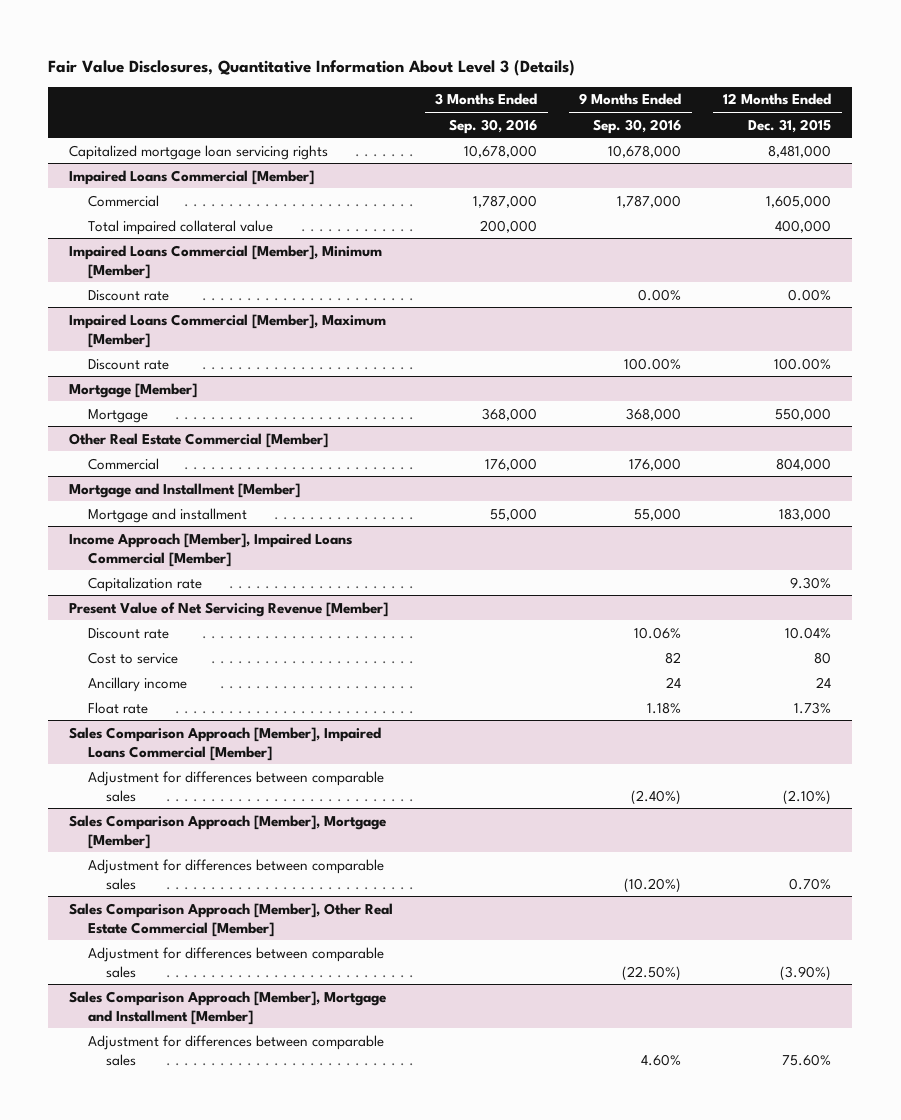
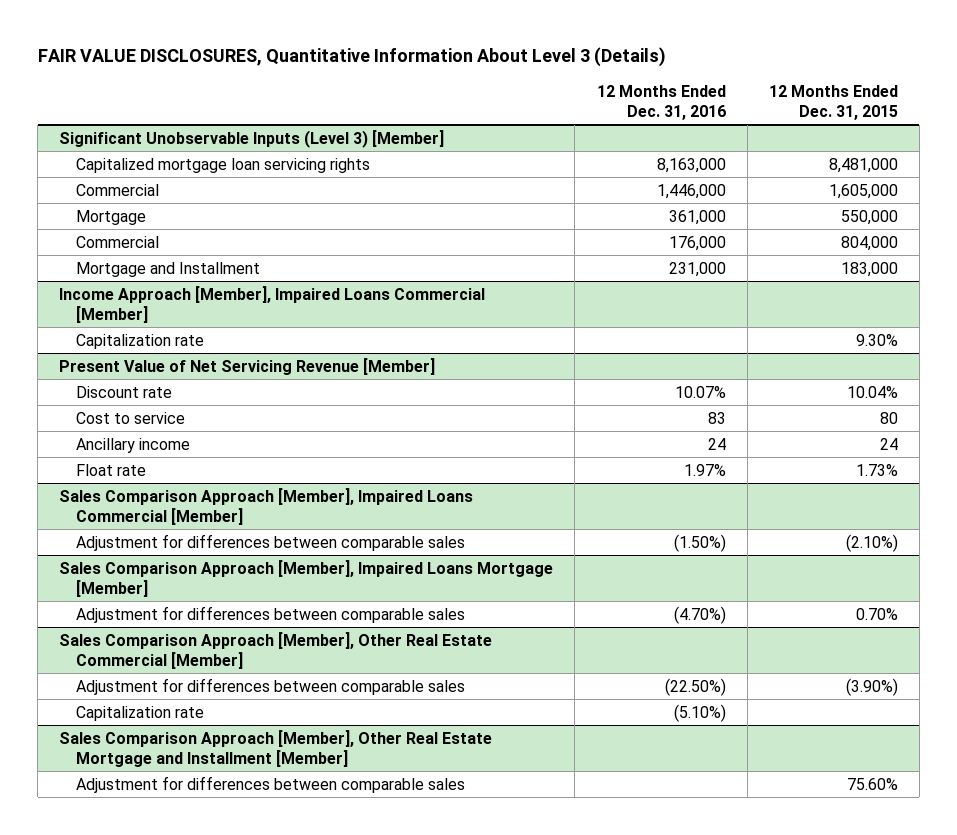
- Fair Value Disclosures, Quantitative Information About Level 3 (Details)
+ FAIR VALUE DISCLOSURES, Quantitative Information About Level 3 (Details)
- | 3 Months Ended Sep. 30, 2016 | 9 Months Ended Sep. 30, 2016 | 12 Months Ended Dec. 31, 2015
+ | 12 Months Ended Dec. 31, 2016 | 12 Months Ended Dec. 31, 2015
+ Significant Unobservable Inputs (Level 3) [Member]
- Impaired Loans Commercial [Member]
- Total impaired collateral value | 200,000 | | 400,000
- Impaired Loans Commercial [Member], Minimum [Member]
- Discount rate | | 0.00% | 0.00%
- Impaired Loans Commercial [Member], Maximum [Member]
- Discount rate | | 100.00% | 100.00%
- Mortgage [Member]
- Other Real Estate Commercial [Member]
- Mortgage and Installment [Member]
- Mortgage and installment | 55,000 | 55,000 | 183,000
+ Mortgage and Installment | 231,000 | 183,000
- Sales Comparison Approach [Member], Mortgage [Member]
+ Sales Comparison Approach [Member], Impaired Loans Mortgage [Member]
- Sales Comparison Approach [Member], Mortgage and Installment [Member]
@ Sales Comparison Approach [Member], Other Real Estate Commercial [Member]
+ Capitalization rate | (5.10%) |
+ Sales Comparison Approach [Member], Other Real Estate Mortgage and Installment [Member]

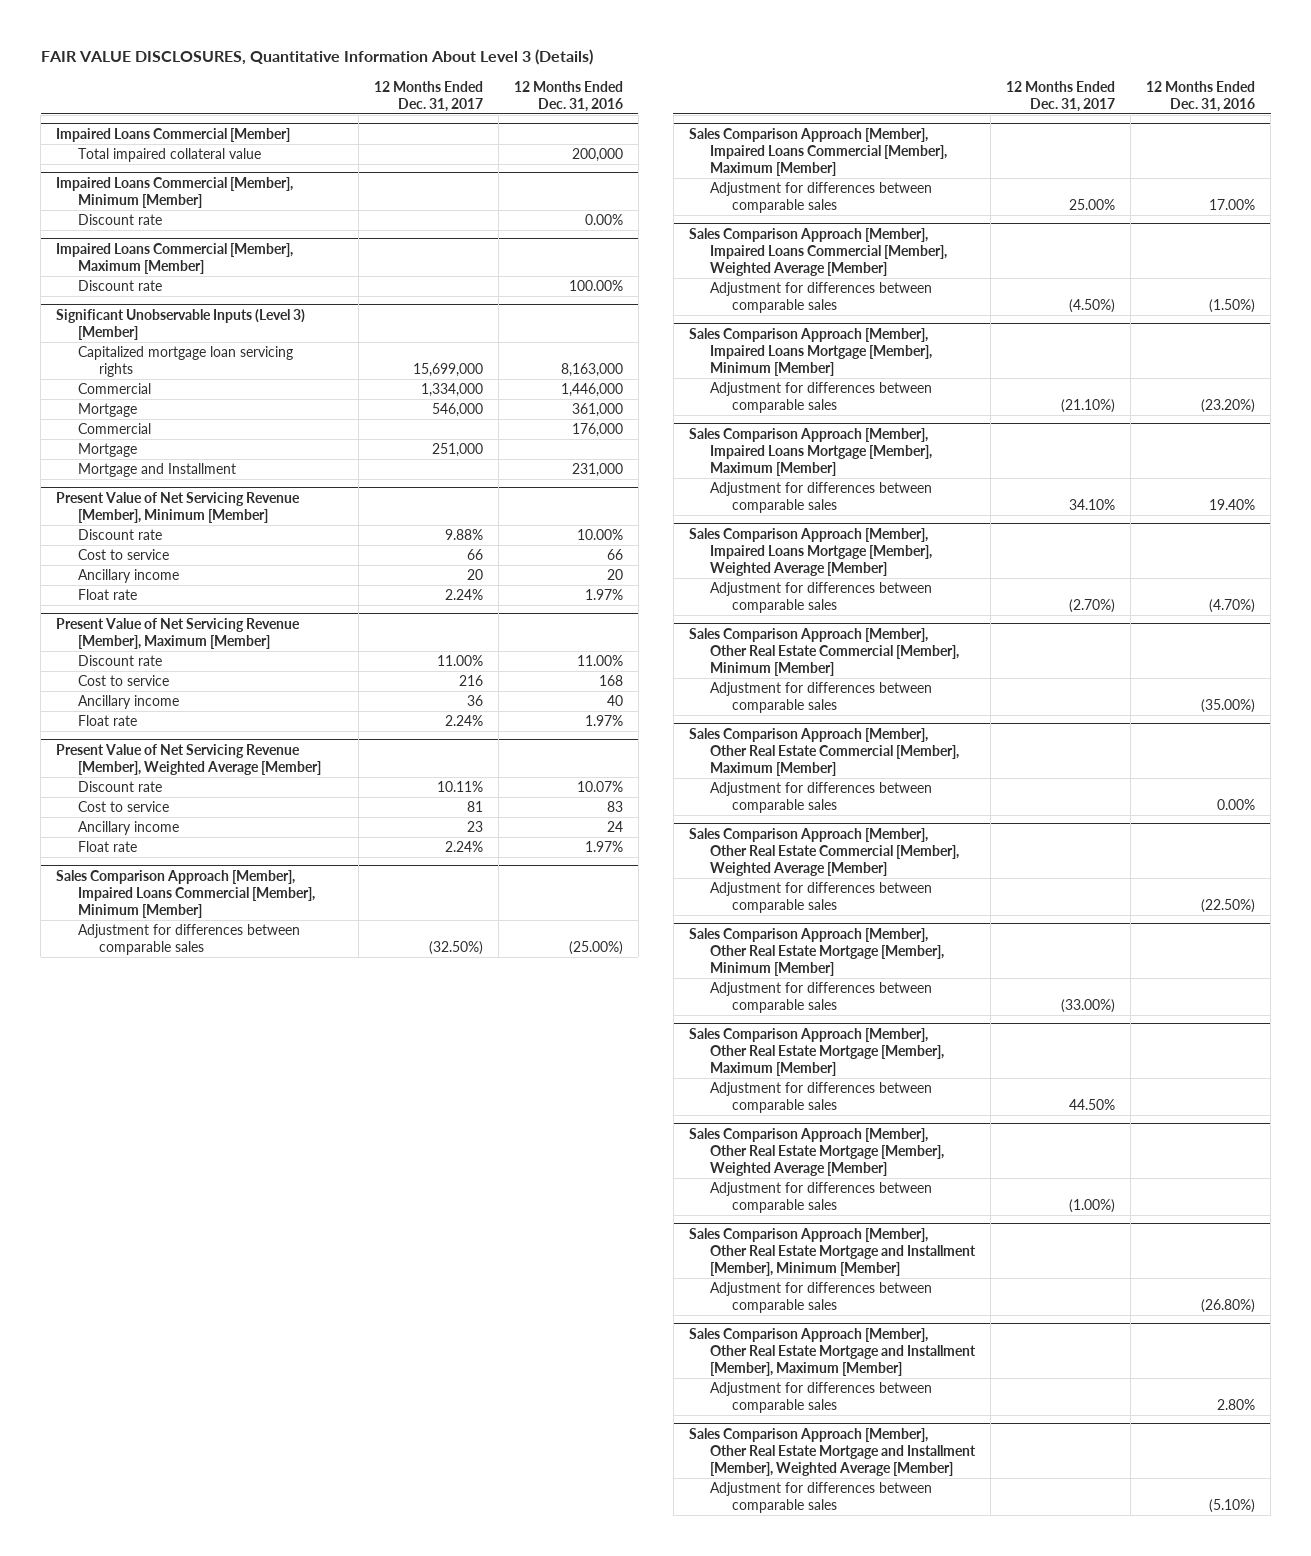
- | 12 Months Ended Dec. 31, 2016 | 12 Months Ended Dec. 31, 2015
+ | 12 Months Ended Dec. 31, 2017 | 12 Months Ended Dec. 31, 2016
+ Impaired Loans Commercial [Member]
+ Total impaired collateral value | | 200,000
+ Impaired Loans Commercial [Member], Minimum [Member]
+ Discount rate | | 0.00%
+ Impaired Loans Commercial [Member], Maximum [Member]
+ Discount rate | | 100.00%
@ Significant Unobservable Inputs (Level 3) [Member]
+ Mortgage | 251,000 |
- Income Approach [Member], Impaired Loans Commercial [Member]
- Capitalization rate | | 9.30%
- Present Value of Net Servicing Revenue [Member]
+ Present Value of Net Servicing Revenue [Member], Minimum [Member]
+ Discount rate | 9.88% | 10.00%
+ Cost to service | 66 | 66
+ Ancillary income | 20 | 20
+ Float rate | 2.24% | 1.97%
+ Present Value of Net Servicing Revenue [Member], Maximum [Member]
+ Discount rate | 11.00% | 11.00%
+ Cost to service | 216 | 168
+ Ancillary income | 36 | 40
+ Float rate | 2.24% | 1.97%
+ Present Value of Net Servicing Revenue [Member], Weighted Average [Member]
- Sales Comparison Approach [Member], Impaired Loans Commercial [Member]
+ Sales Comparison Approach [Member], Impaired Loans Commercial [Member], Minimum [Member]
+ Adjustment for differences between comparable sales | (32.50%) | (25.00%)
+ Sales Comparison Approach [Member], Impaired Loans Commercial [Member], Maximum [Member]
+ Adjustment for differences between comparable sales | 25.00% | 17.00%
+ Sales Comparison Approach [Member], Impaired Loans Commercial [Member], Weighted Average [Member]
- Sales Comparison Approach [Member], Impaired Loans Mortgage [Member]
+ Sales Comparison Approach [Member], Impaired Loans Mortgage [Member], Minimum [Member]
+ Adjustment for differences between comparable sales | (21.10%) | (23.20%)
+ Sales Comparison Approach [Member], Impaired Loans Mortgage [Member], Maximum [Member]
+ Adjustment for differences between comparable sales | 34.10% | 19.40%
+ Sales Comparison Approach [Member], Impaired Loans Mortgage [Member], Weighted Average [Member]
- Sales Comparison Approach [Member], Other Real Estate Commercial [Member]
+ Sales Comparison Approach [Member], Other Real Estate Commercial [Member], Minimum [Member]
+ Adjustment for differences between comparable sales | | (35.00%)
+ Sales Comparison Approach [Member], Other Real Estate Commercial [Member], Maximum [Member]
+ Adjustment for differences between comparable sales | | 0.00%
+ Sales Comparison Approach [Member], Other Real Estate Commercial [Member], Weighted Average [Member]
- Capitalization rate | (5.10%) |
- Sales Comparison Approach [Member], Other Real Estate Mortgage and Installment [Member]
+ Sales Comparison Approach [Member], Other Real Estate Mortgage [Member], Minimum [Member]
+ Sales Comparison Approach [Member], Other Real Estate Mortgage [Member], Maximum [Member]
+ Adjustment for differences between comparable sales | 44.50% |
+ Sales Comparison Approach [Member], Other Real Estate Mortgage [Member], Weighted Average [Member]
+ Adjustment for differences between comparable sales | (1.00%) |
+ Sales Comparison Approach [Member], Other Real Estate Mortgage and Installment [Member], Minimum [Member]
+ Adjustment for differences between comparable sales | | (26.80%)
+ Sales Comparison Approach [Member], Other Real Estate Mortgage and Installment [Member], Maximum [Member]
+ Adjustment for differences between comparable sales | | 2.80%
+ Sales Comparison Approach [Member], Other Real Estate Mortgage and Installment [Member], Weighted Average [Member]
+ Adjustment for differences between comparable sales | | (5.10%)

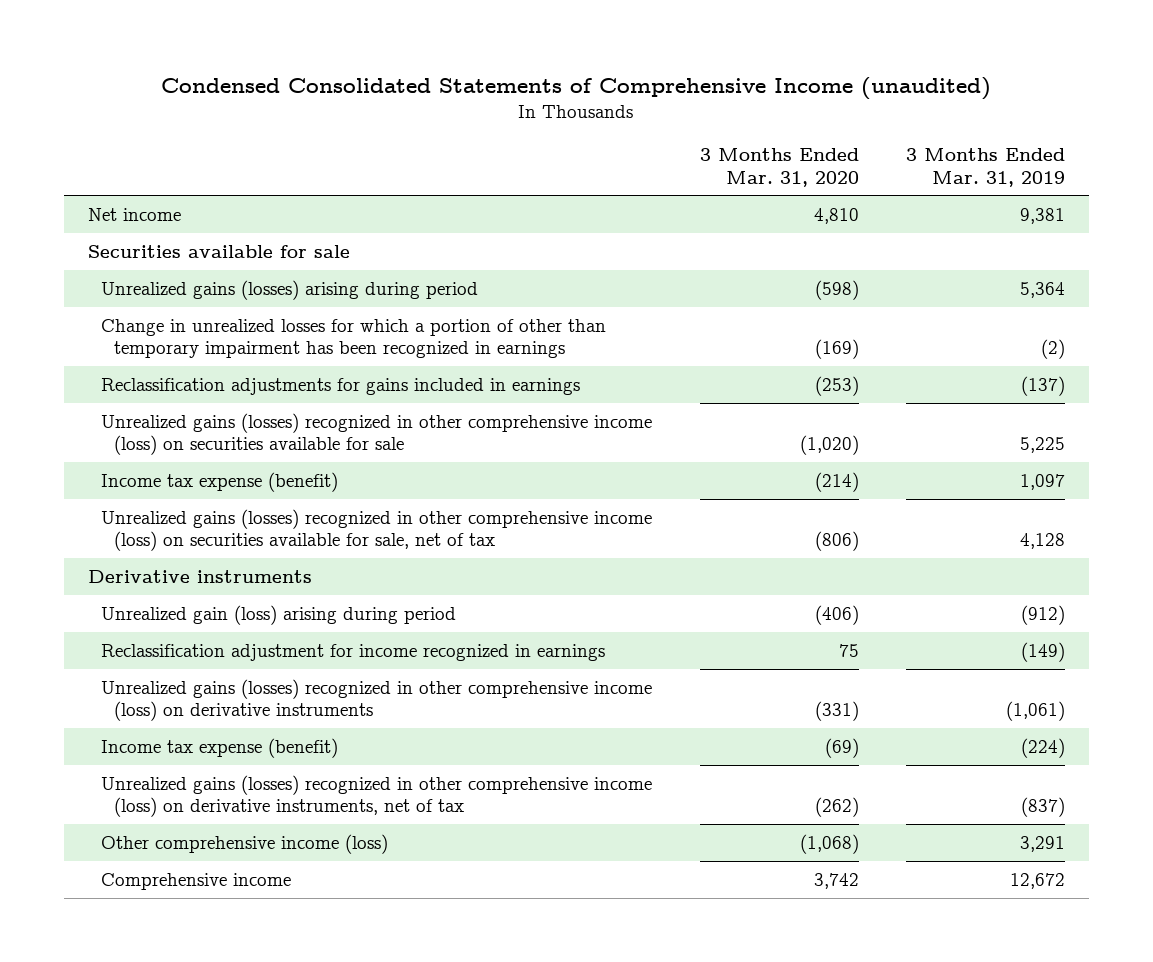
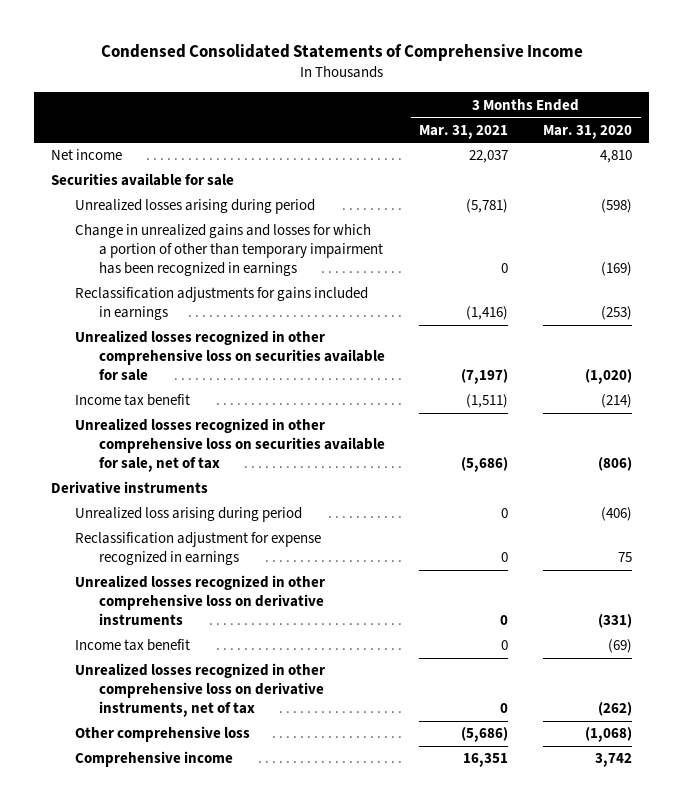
- Condensed Consolidated Statements of Comprehensive Income (unaudited)
+ Condensed Consolidated Statements of Comprehensive Income
- | 3 Months Ended Mar. 31, 2020 | 3 Months Ended Mar. 31, 2019
+ | 3 Months Ended Mar. 31, 2021 | 3 Months Ended Mar. 31, 2020
- Unrealized gains (losses) arising during period | (598) | 5,364
- Change in unrealized losses for which a portion of other than temporary impairment has been recognized in earnings | (169) | (2)
+ Unrealized losses arising during period | (5,781) | (598)
+ Change in unrealized gains and losses for which a portion of other than temporary impairment has been recognized in earnings | 0 | (169)
- Unrealized gains (losses) recognized in other comprehensive income (loss) on securities available for sale | (1,020) | 5,225
- Income tax expense (benefit) | (214) | 1,097
- Unrealized gains (losses) recognized in other comprehensive income (loss) on securities available for sale, net of tax | (806) | 4,128
+ Unrealized losses recognized in other comprehensive loss on securities available for sale | (7,197) | (1,020)
+ Income tax benefit | (1,511) | (214)
+ Unrealized losses recognized in other comprehensive loss on securities available for sale, net of tax | (5,686) | (806)
- Unrealized gain (loss) arising during period | (406) | (912)
- Reclassification adjustment for income recognized in earnings | 75 | (149)
- Unrealized gains (losses) recognized in other comprehensive income (loss) on derivative instruments | (331) | (1,061)
- Income tax expense (benefit) | (69) | (224)
- Unrealized gains (losses) recognized in other comprehensive income (loss) on derivative instruments, net of tax | (262) | (837)
- Other comprehensive income (loss) | (1,068) | 3,291
+ Unrealized loss arising during period | 0 | (406)
+ Reclassification adjustment for expense recognized in earnings | 0 | 75
+ Unrealized losses recognized in other comprehensive loss on derivative instruments | 0 | (331)
+ Income tax benefit | 0 | (69)
+ Unrealized losses recognized in other comprehensive loss on derivative instruments, net of tax | 0 | (262)
+ Other comprehensive loss | (5,686) | (1,068)

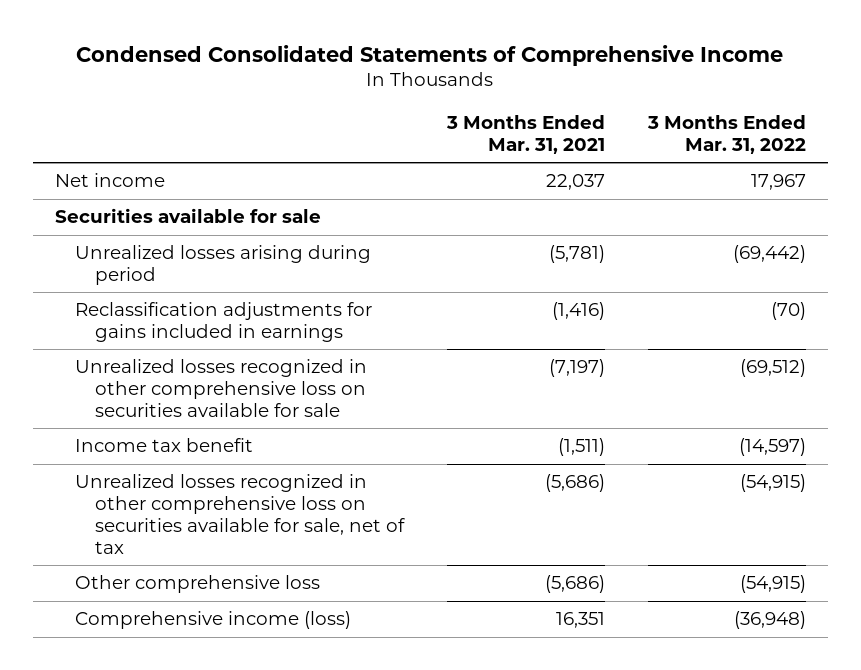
- | 3 Months Ended Mar. 31, 2021 | 3 Months Ended Mar. 31, 2020
+ | 3 Months Ended Mar. 31, 2021 | 3 Months Ended Mar. 31, 2022
- Change in unrealized gains and losses for which a portion of other than temporary impairment has been recognized in earnings | 0 | (169)
- Derivative instruments
- Unrealized loss arising during period | 0 | (406)
- Reclassification adjustment for expense recognized in earnings | 0 | 75
- Unrealized losses recognized in other comprehensive loss on derivative instruments | 0 | (331)
- Income tax benefit | 0 | (69)
- Unrealized losses recognized in other comprehensive loss on derivative instruments, net of tax | 0 | (262)
- Comprehensive income | 16,351 | 3,742
+ Comprehensive income (loss) | 16,351 | (36,948)

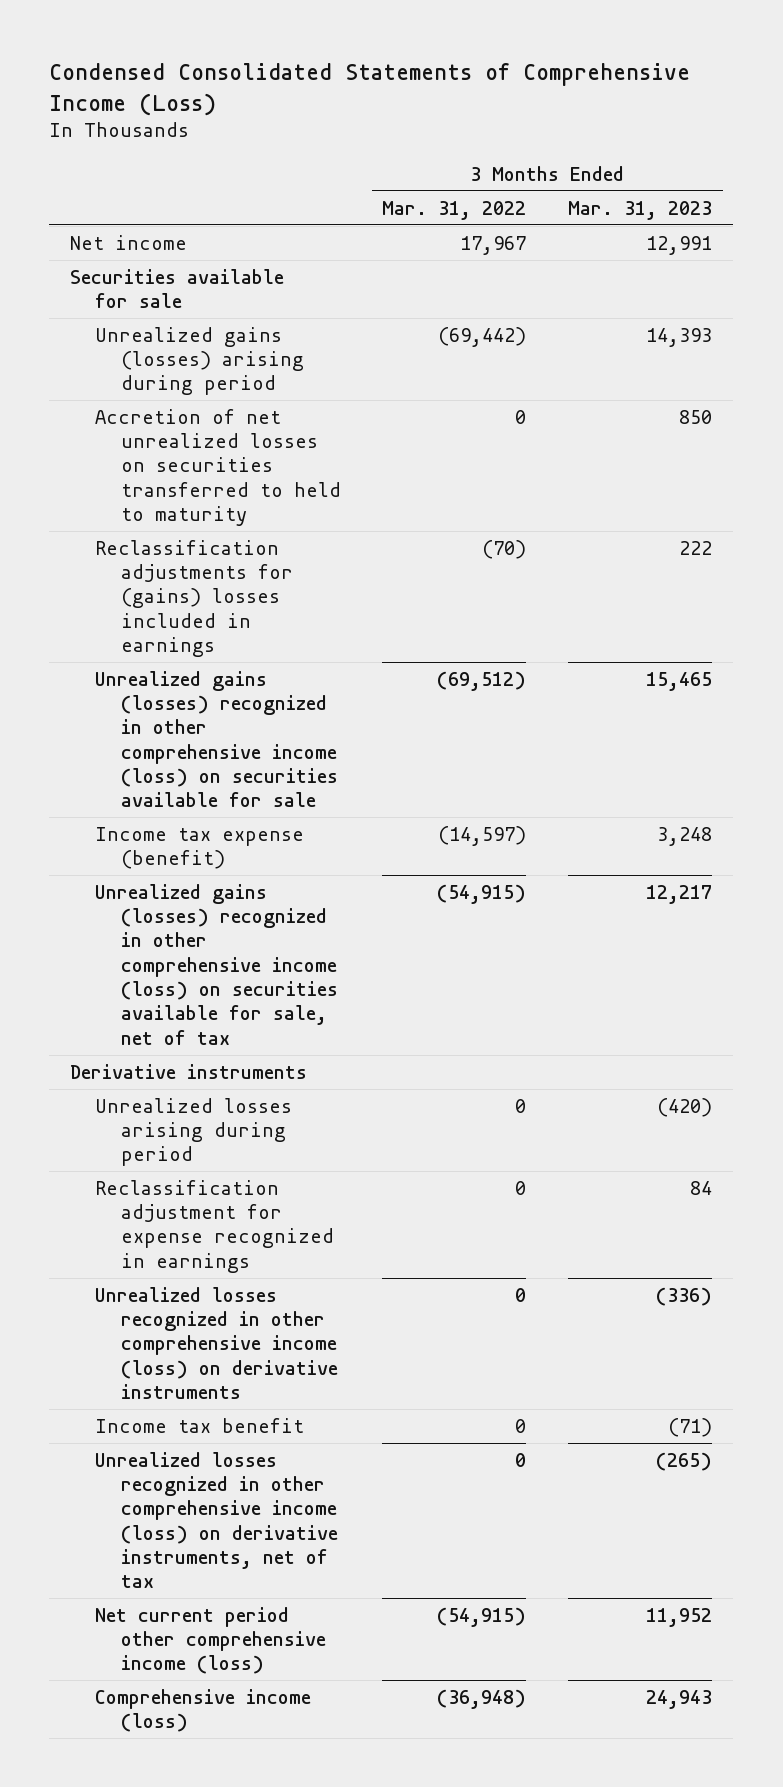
- Condensed Consolidated Statements of Comprehensive Income
+ Condensed Consolidated Statements of Comprehensive Income (Loss)
- | 3 Months Ended Mar. 31, 2021 | 3 Months Ended Mar. 31, 2022
+ | 3 Months Ended Mar. 31, 2022 | 3 Months Ended Mar. 31, 2023
- Unrealized losses arising during period | (5,781) | (69,442)
- Reclassification adjustments for gains included in earnings | (1,416) | (70)
- Unrealized losses recognized in other comprehensive loss on securities available for sale | (7,197) | (69,512)
- Income tax benefit | (1,511) | (14,597)
- Unrealized losses recognized in other comprehensive loss on securities available for sale, net of tax | (5,686) | (54,915)
- Other comprehensive loss | (5,686) | (54,915)
+ Unrealized gains (losses) arising during period | (69,442) | 14,393
+ Accretion of net unrealized losses on securities transferred to held to maturity | 0 | 850
+ Reclassification adjustments for (gains) losses included in earnings | (70) | 222
+ Unrealized gains (losses) recognized in other comprehensive income (loss) on securities available for sale | (69,512) | 15,465
+ Income tax expense (benefit) | (14,597) | 3,248
+ Unrealized gains (losses) recognized in other comprehensive income (loss) on securities available for sale, net of tax | (54,915) | 12,217
+ Derivative instruments
+ Unrealized losses arising during period | 0 | (420)
+ Reclassification adjustment for expense recognized in earnings | 0 | 84
+ Unrealized losses recognized in other comprehensive income (loss) on derivative instruments | 0 | (336)
+ Income tax benefit | 0 | (71)
+ Unrealized losses recognized in other comprehensive income (loss) on derivative instruments, net of tax | 0 | (265)
+ Net current period other comprehensive income (loss) | (54,915) | 11,952

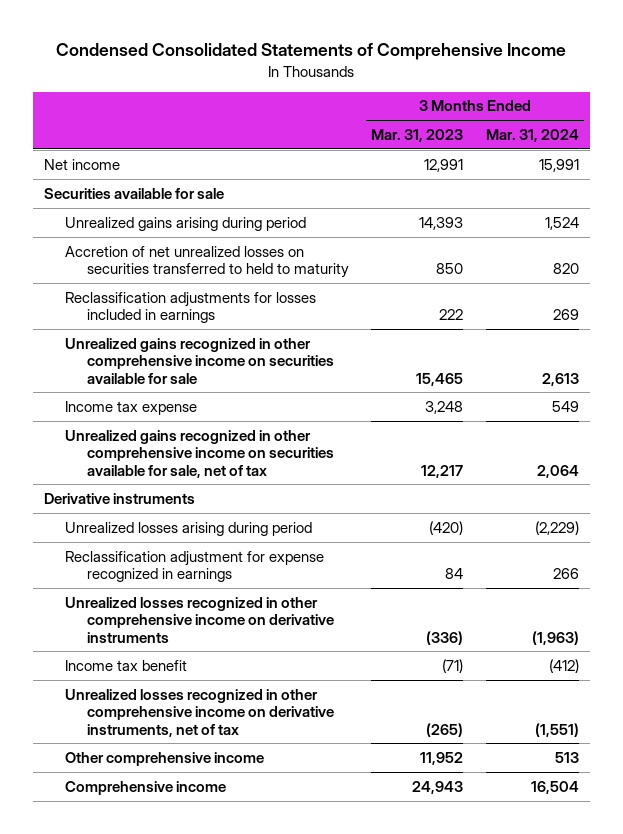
- Condensed Consolidated Statements of Comprehensive Income (Loss)
+ Condensed Consolidated Statements of Comprehensive Income
- | 3 Months Ended Mar. 31, 2022 | 3 Months Ended Mar. 31, 2023
+ | 3 Months Ended Mar. 31, 2023 | 3 Months Ended Mar. 31, 2024
- Unrealized gains (losses) arising during period | (69,442) | 14,393
+ Unrealized gains arising during period | 14,393 | 1,524
- Reclassification adjustments for (gains) losses included in earnings | (70) | 222
- Unrealized gains (losses) recognized in other comprehensive income (loss) on securities available for sale | (69,512) | 15,465
- Income tax expense (benefit) | (14,597) | 3,248
- Unrealized gains (losses) recognized in other comprehensive income (loss) on securities available for sale, net of tax | (54,915) | 12,217
+ Reclassification adjustments for losses included in earnings | 222 | 269
+ Unrealized gains recognized in other comprehensive income on securities available for sale | 15,465 | 2,613
+ Income tax expense | 3,248 | 549
+ Unrealized gains recognized in other comprehensive income on securities available for sale, net of tax | 12,217 | 2,064
- Unrealized losses recognized in other comprehensive income (loss) on derivative instruments | 0 | (336)
+ Unrealized losses recognized in other comprehensive income on derivative instruments | (336) | (1,963)
- Unrealized losses recognized in other comprehensive income (loss) on derivative instruments, net of tax | 0 | (265)
- Net current period other comprehensive income (loss) | (54,915) | 11,952
- Comprehensive income (loss) | (36,948) | 24,943
+ Unrealized losses recognized in other comprehensive income on derivative instruments, net of tax | (265) | (1,551)
+ Other comprehensive income | 11,952 | 513
+ Comprehensive income | 24,943 | 16,504

